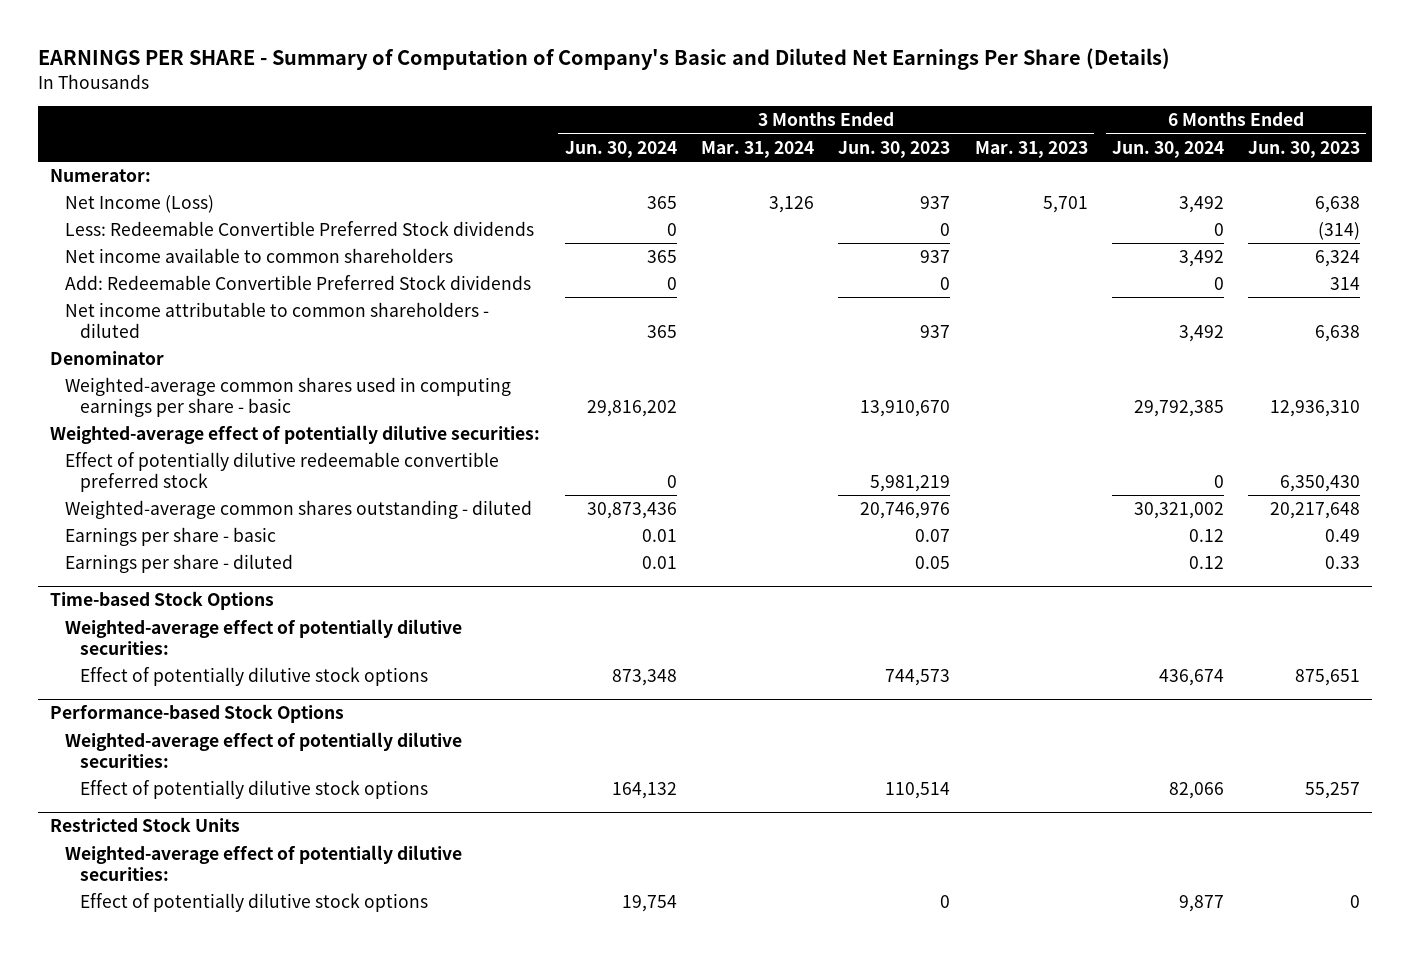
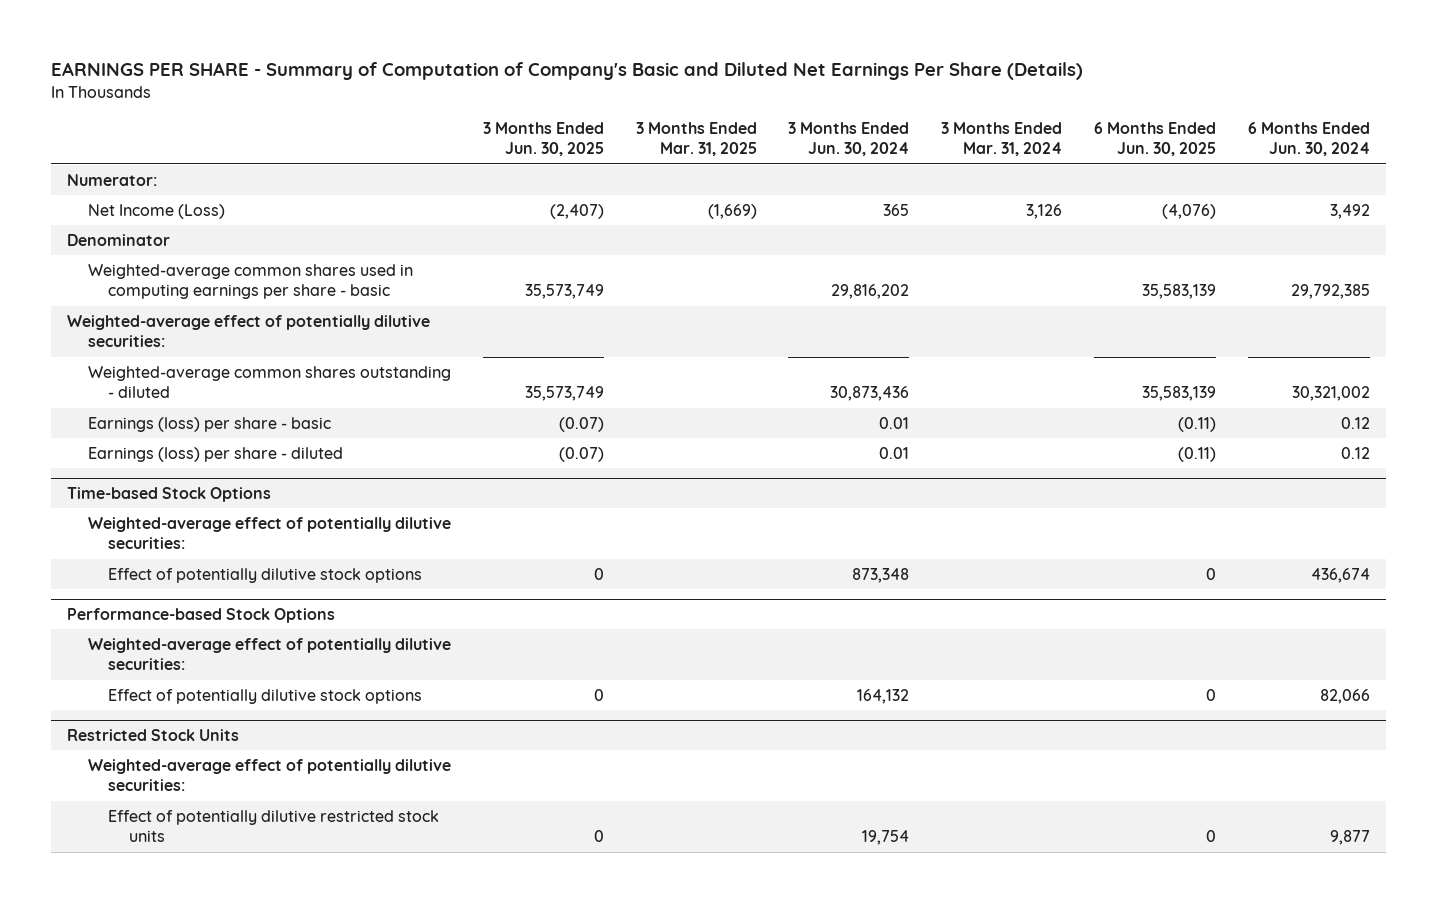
- | 3 Months Ended Jun. 30, 2024 | 3 Months Ended Mar. 31, 2024 | 3 Months Ended Jun. 30, 2023 | 3 Months Ended Mar. 31, 2023 | 6 Months Ended Jun. 30, 2024 | 6 Months Ended Jun. 30, 2023
+ | 3 Months Ended Jun. 30, 2025 | 3 Months Ended Mar. 31, 2025 | 3 Months Ended Jun. 30, 2024 | 3 Months Ended Mar. 31, 2024 | 6 Months Ended Jun. 30, 2025 | 6 Months Ended Jun. 30, 2024
- Less: Redeemable Convertible Preferred Stock dividends | 0 | | 0 | | 0 | (314)
- Net income available to common shareholders | 365 | | 937 | | 3,492 | 6,324
- Add: Redeemable Convertible Preferred Stock dividends | 0 | | 0 | | 0 | 314
- Net income attributable to common shareholders - diluted | 365 | | 937 | | 3,492 | 6,638
- Effect of potentially dilutive redeemable convertible preferred stock | 0 | | 5,981,219 | | 0 | 6,350,430
- Earnings per share - basic | 0.01 | | 0.07 | | 0.12 | 0.49
- Earnings per share - diluted | 0.01 | | 0.05 | | 0.12 | 0.33
+ Earnings (loss) per share - basic | (0.07) | | 0.01 | | (0.11) | 0.12
+ Earnings (loss) per share - diluted | (0.07) | | 0.01 | | (0.11) | 0.12
@ Restricted Stock Units
- Effect of potentially dilutive stock options | 19,754 | | 0 | | 9,877 | 0
+ Effect of potentially dilutive restricted stock units | 0 | | 19,754 | | 0 | 9,877

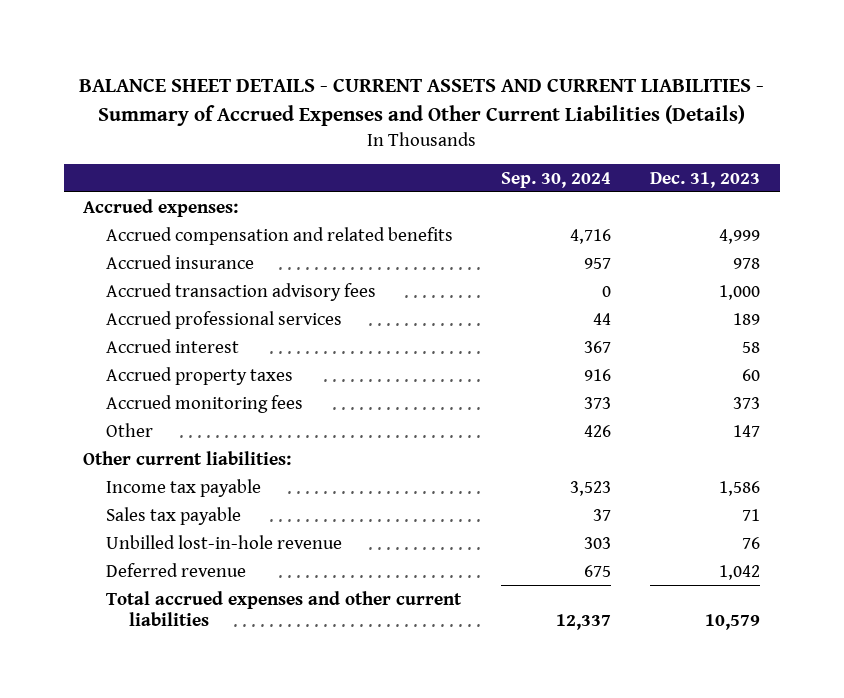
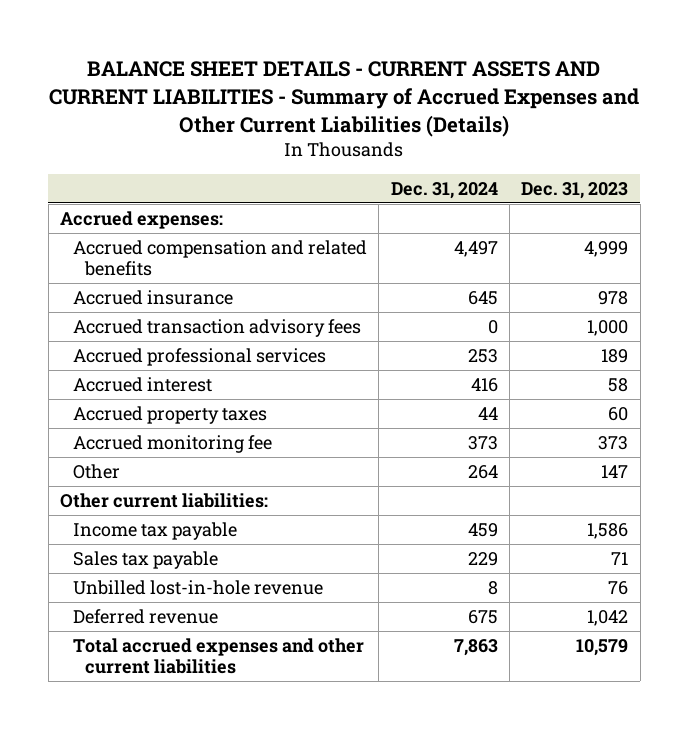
- | Sep. 30, 2024 | Dec. 31, 2023
+ | Dec. 31, 2024 | Dec. 31, 2023
- Accrued monitoring fees | 373 | 373
+ Accrued monitoring fee | 373 | 373

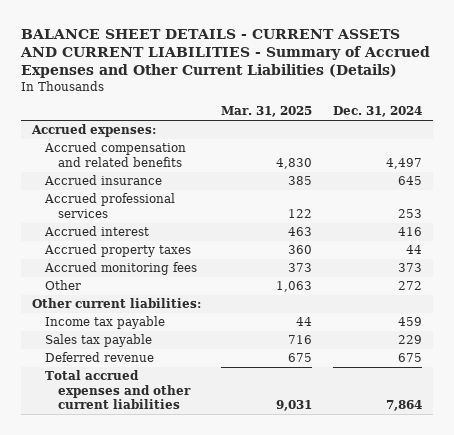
- | Dec. 31, 2024 | Dec. 31, 2023
+ | Mar. 31, 2025 | Dec. 31, 2024
- Accrued transaction advisory fees | 0 | 1,000
- Accrued monitoring fee | 373 | 373
- Other | 264 | 147
+ Accrued monitoring fees | 373 | 373
+ Other | 1,063 | 272
- Unbilled lost-in-hole revenue | 8 | 76
- Total accrued expenses and other current liabilities | 7,863 | 10,579
+ Total accrued expenses and other current liabilities | 9,031 | 7,864

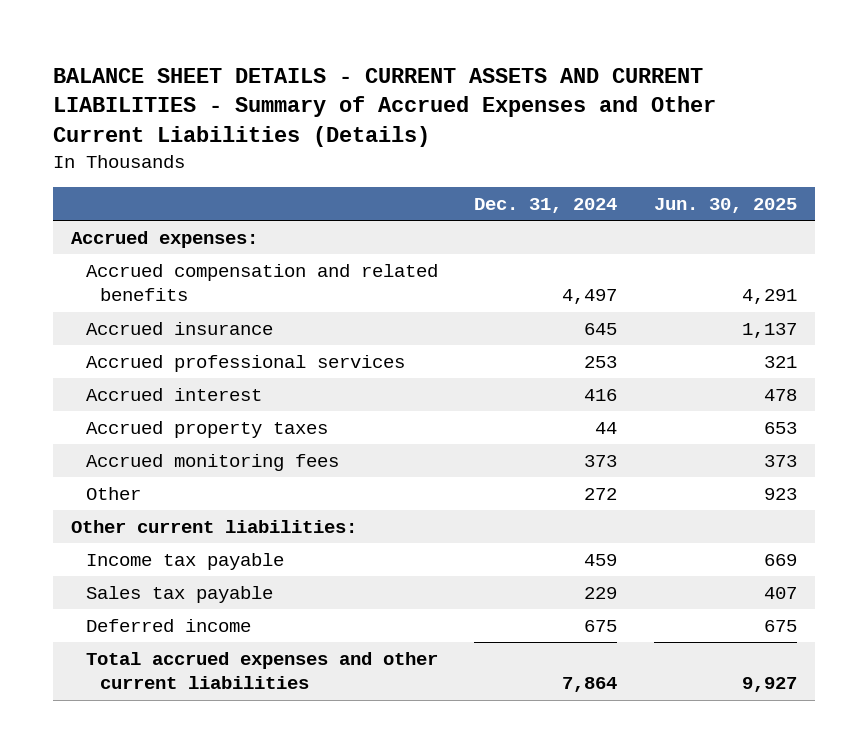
- | Mar. 31, 2025 | Dec. 31, 2024
+ | Dec. 31, 2024 | Jun. 30, 2025
- Deferred revenue | 675 | 675
+ Deferred income | 675 | 675

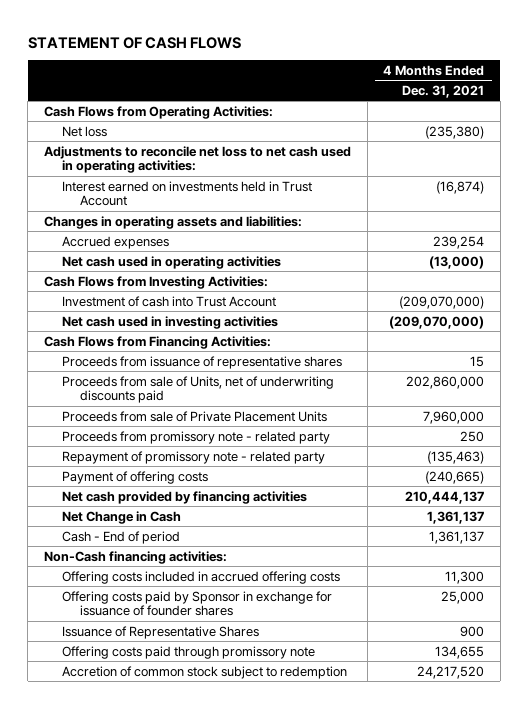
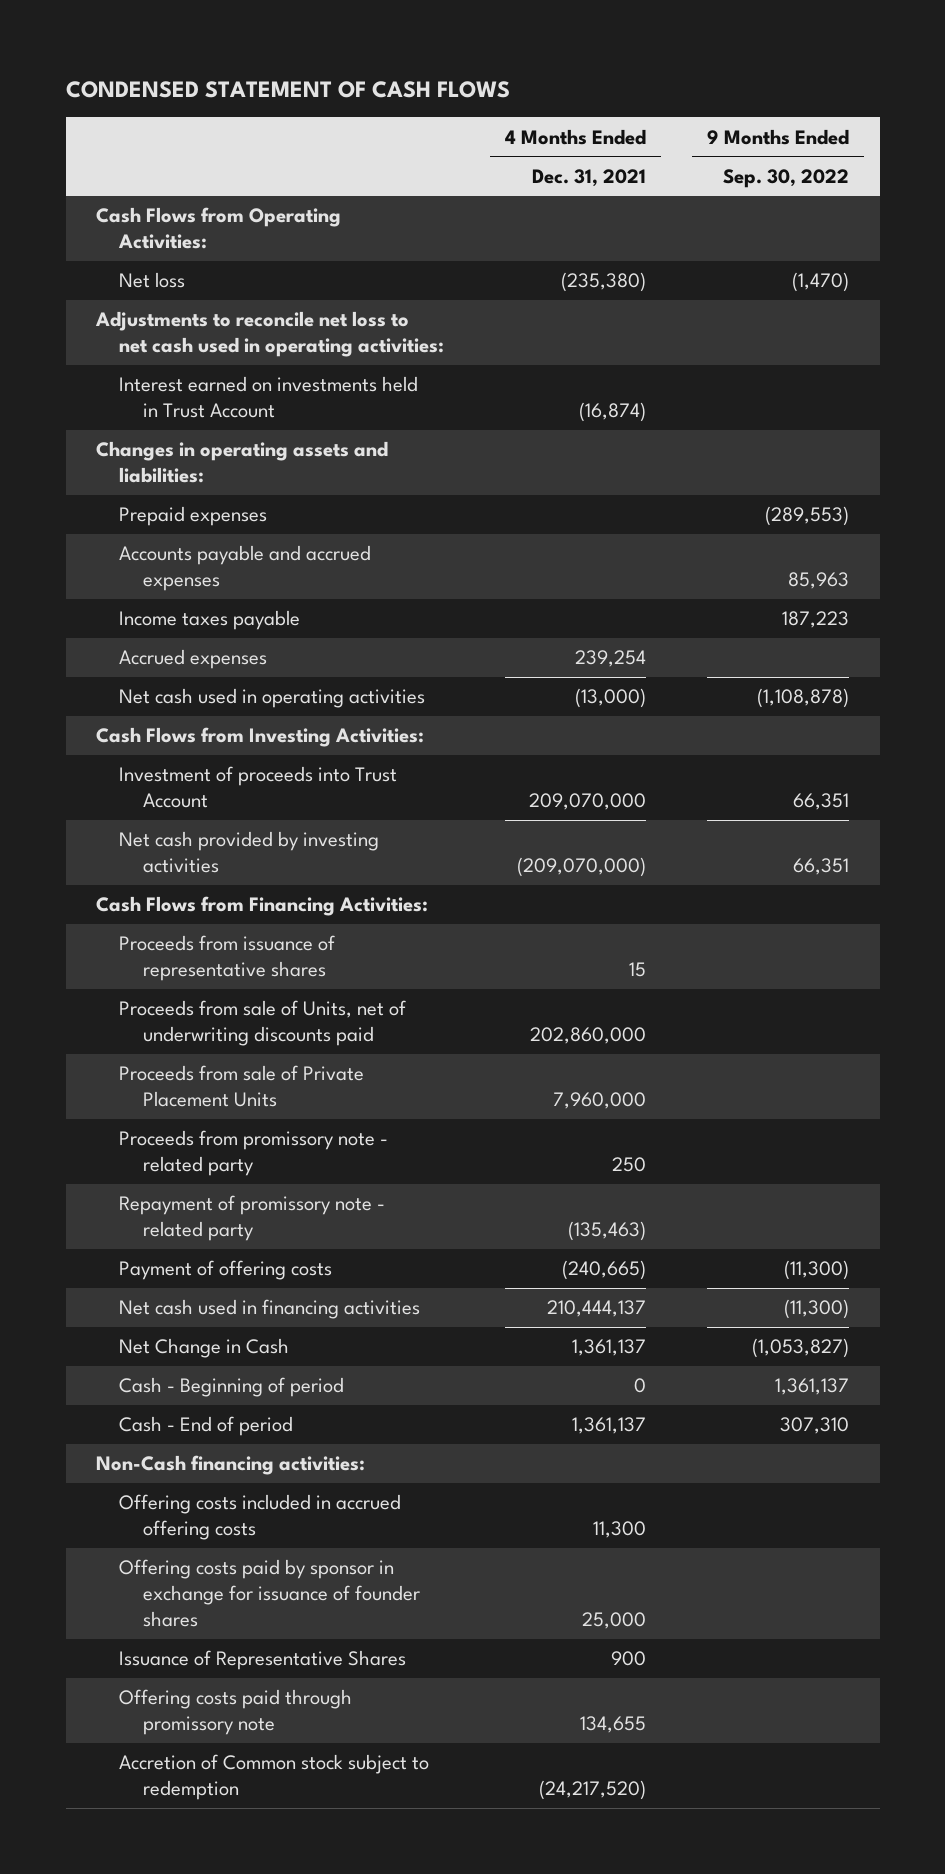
- STATEMENT OF CASH FLOWS
+ CONDENSED STATEMENT OF CASH FLOWS
- | 4 Months Ended Dec. 31, 2021
+ | 4 Months Ended Dec. 31, 2021 | 9 Months Ended Sep. 30, 2022
+ Prepaid expenses | | (289,553)
+ Accounts payable and accrued expenses | | 85,963
+ Income taxes payable | | 187,223
- Investment of cash into Trust Account | (209,070,000)
- Net cash used in investing activities | (209,070,000)
+ Investment of proceeds into Trust Account | 209,070,000 | 66,351
+ Net cash provided by investing activities | (209,070,000) | 66,351
- Net cash provided by financing activities | 210,444,137
+ Net cash used in financing activities | 210,444,137 | (11,300)
+ Cash - Beginning of period | 0 | 1,361,137
- Offering costs paid by Sponsor in exchange for issuance of founder shares | 25,000
+ Offering costs paid by sponsor in exchange for issuance of founder shares | 25,000 |
- Accretion of common stock subject to redemption | 24,217,520
+ Accretion of Common stock subject to redemption | (24,217,520) |

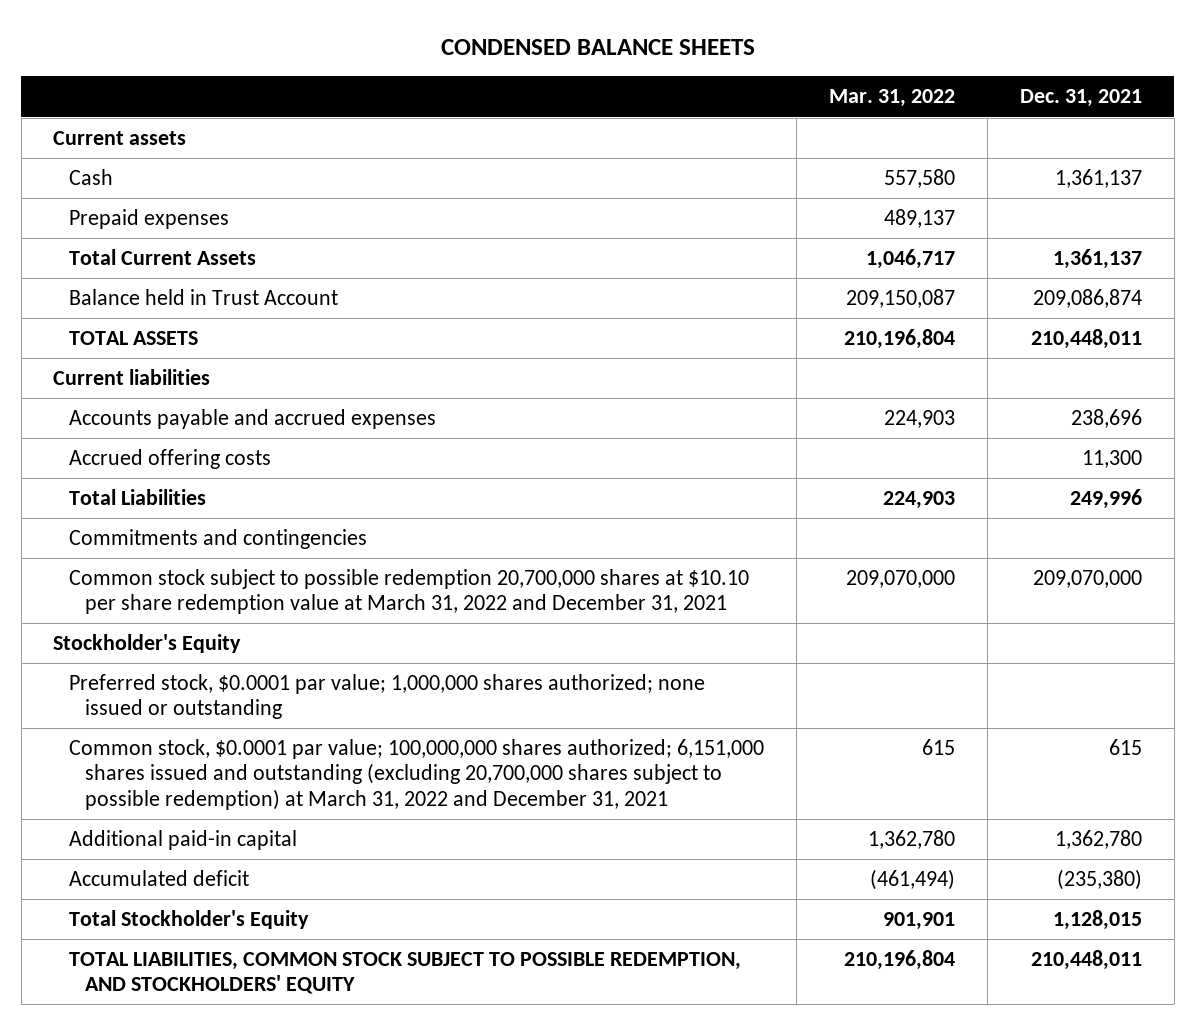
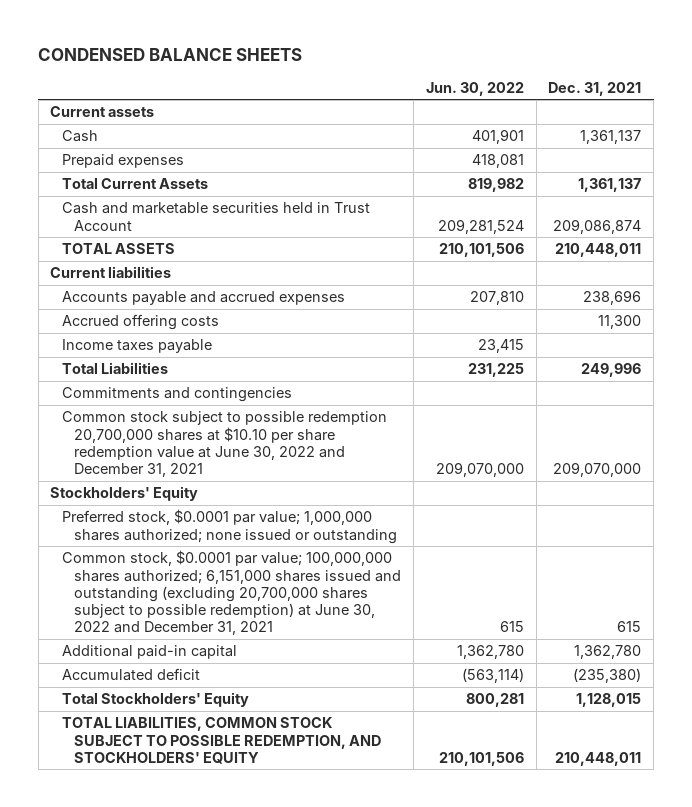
- | Mar. 31, 2022 | Dec. 31, 2021
+ | Jun. 30, 2022 | Dec. 31, 2021
- Balance held in Trust Account | 209,150,087 | 209,086,874
+ Cash and marketable securities held in Trust Account | 209,281,524 | 209,086,874
+ Income taxes payable | 23,415 |
- Common stock subject to possible redemption 20,700,000 shares at $10.10 per share redemption value at March 31, 2022 and December 31, 2021 | 209,070,000 | 209,070,000
- Stockholder's Equity
+ Common stock subject to possible redemption 20,700,000 shares at $10.10 per share redemption value at June 30, 2022 and December 31, 2021 | 209,070,000 | 209,070,000
+ Stockholders' Equity
- Common stock, $0.0001 par value; 100,000,000 shares authorized; 6,151,000 shares issued and outstanding (excluding 20,700,000 shares subject to possible redemption) at March 31, 2022 and December 31, 2021 | 615 | 615
+ Common stock, $0.0001 par value; 100,000,000 shares authorized; 6,151,000 shares issued and outstanding (excluding 20,700,000 shares subject to possible redemption) at June 30, 2022 and December 31, 2021 | 615 | 615
- Total Stockholder's Equity | 901,901 | 1,128,015
+ Total Stockholders' Equity | 800,281 | 1,128,015

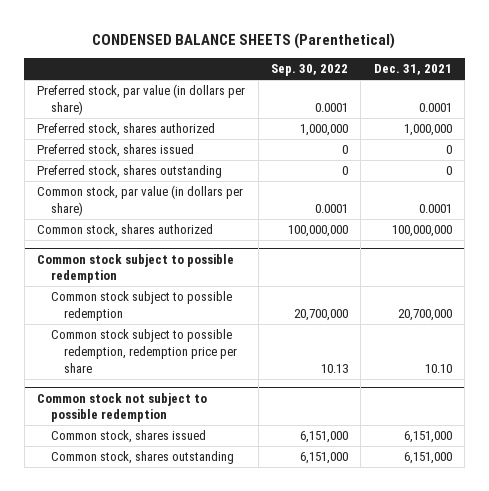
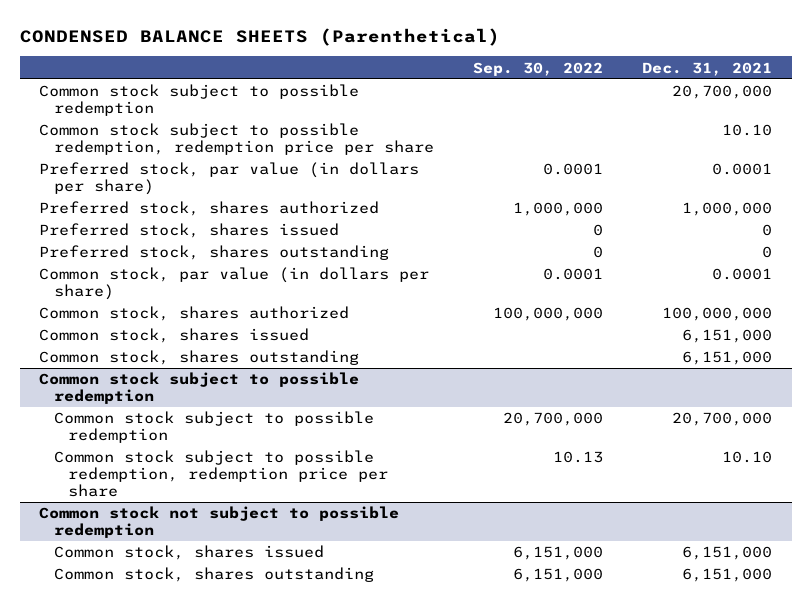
+ Common stock subject to possible redemption | | 20,700,000
+ Common stock subject to possible redemption, redemption price per share | | 10.10
+ Common stock, shares issued | | 6,151,000
+ Common stock, shares outstanding | | 6,151,000

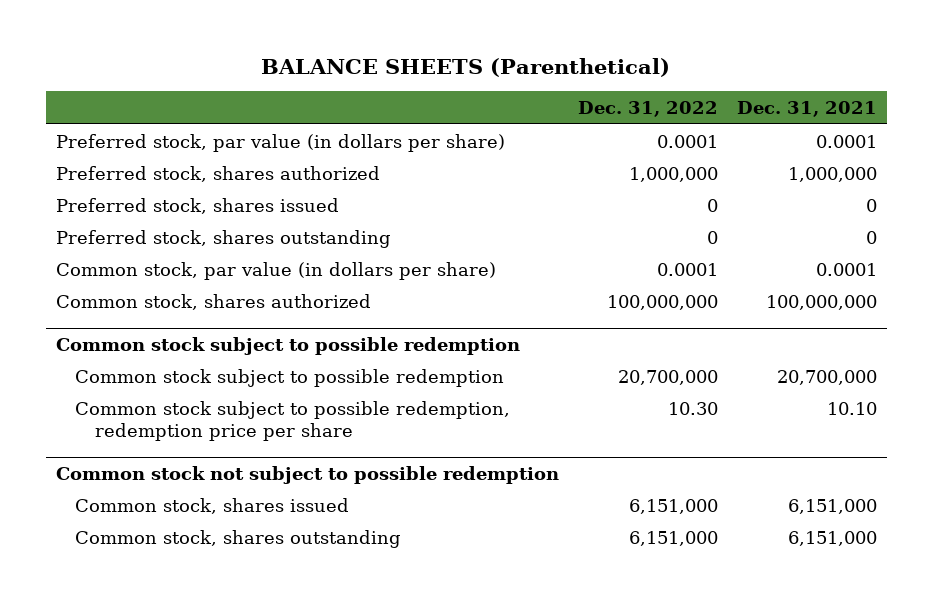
- CONDENSED BALANCE SHEETS (Parenthetical)
+ BALANCE SHEETS (Parenthetical)
- | Sep. 30, 2022 | Dec. 31, 2021
+ | Dec. 31, 2022 | Dec. 31, 2021
- Common stock subject to possible redemption | | 20,700,000
- Common stock subject to possible redemption, redemption price per share | | 10.10
- Common stock, shares issued | | 6,151,000
- Common stock, shares outstanding | | 6,151,000

